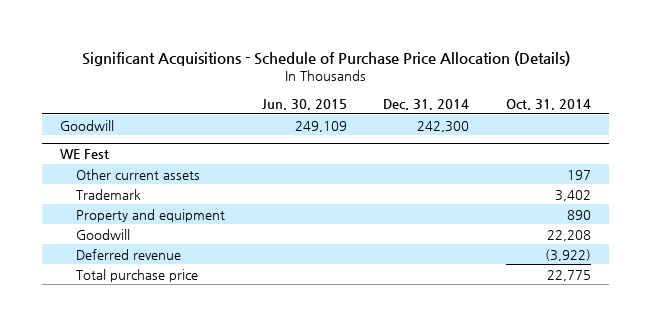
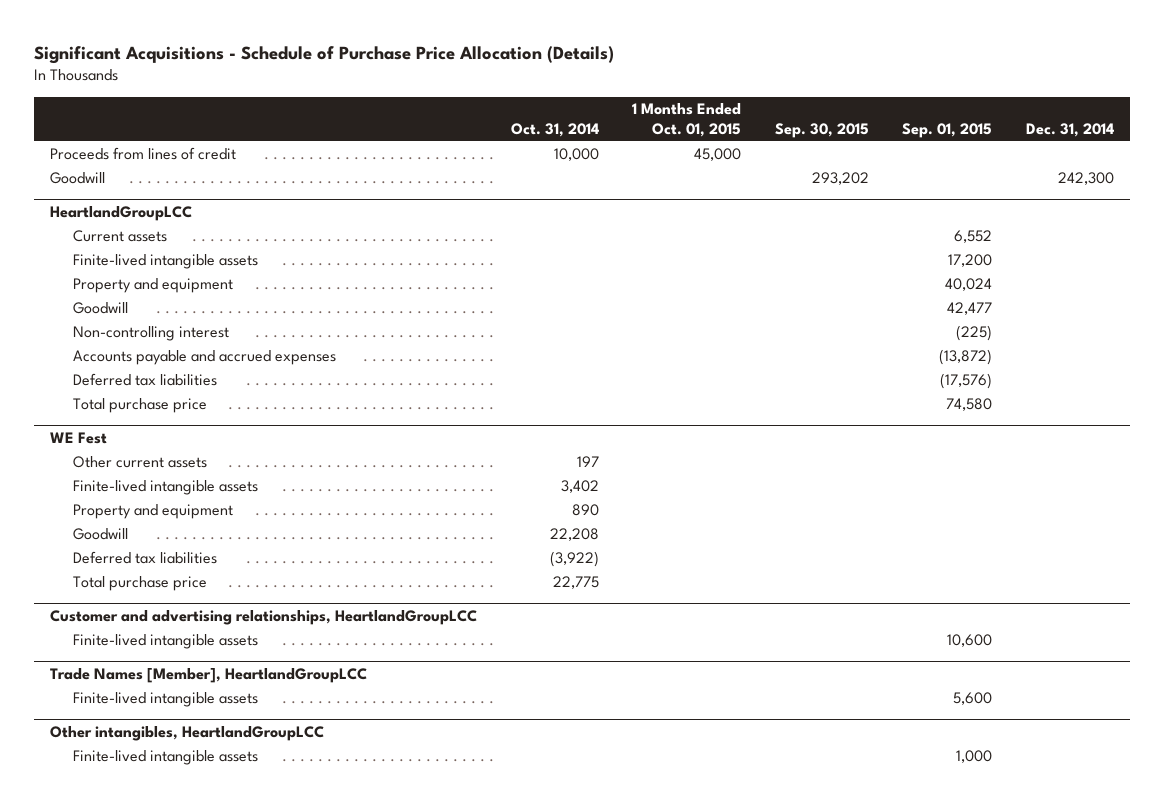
- | Jun. 30, 2015 | Dec. 31, 2014 | Oct. 31, 2014
+ | Oct. 31, 2014 | 1 Months Ended Oct. 01, 2015 | Sep. 30, 2015 | Sep. 01, 2015 | Dec. 31, 2014
+ Proceeds from lines of credit | 10,000 | 45,000 | | |
+ HeartlandGroupLCC
+ Current assets | | | | 6,552 |
+ Finite-lived intangible assets | | | | 17,200 |
+ Property and equipment | | | | 40,024 |
+ Goodwill | | | | 42,477 |
+ Non-controlling interest | | | | (225) |
+ Accounts payable and accrued expenses | | | | (13,872) |
+ Deferred tax liabilities | | | | (17,576) |
+ Total purchase price | | | | 74,580 |
@ WE Fest
- Trademark | | | 3,402
+ Finite-lived intangible assets | 3,402 | | | |
- Deferred revenue | | | (3,922)
+ Deferred tax liabilities | (3,922) | | | |
+ Customer and advertising relationships, HeartlandGroupLCC
+ Finite-lived intangible assets | | | | 10,600 |
+ Trade Names [Member], HeartlandGroupLCC
+ Finite-lived intangible assets | | | | 5,600 |
+ Other intangibles, HeartlandGroupLCC
+ Finite-lived intangible assets | | | | 1,000 |

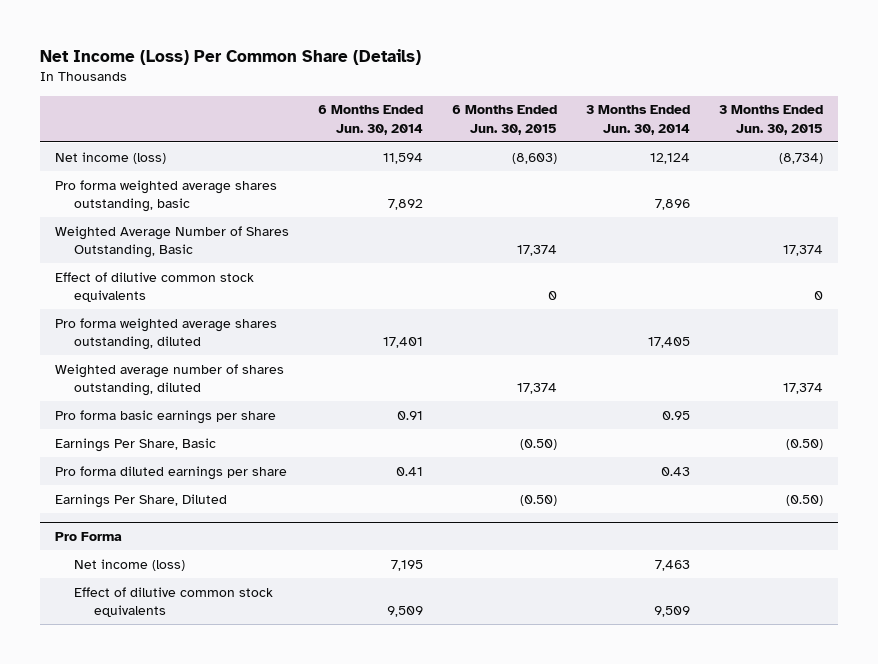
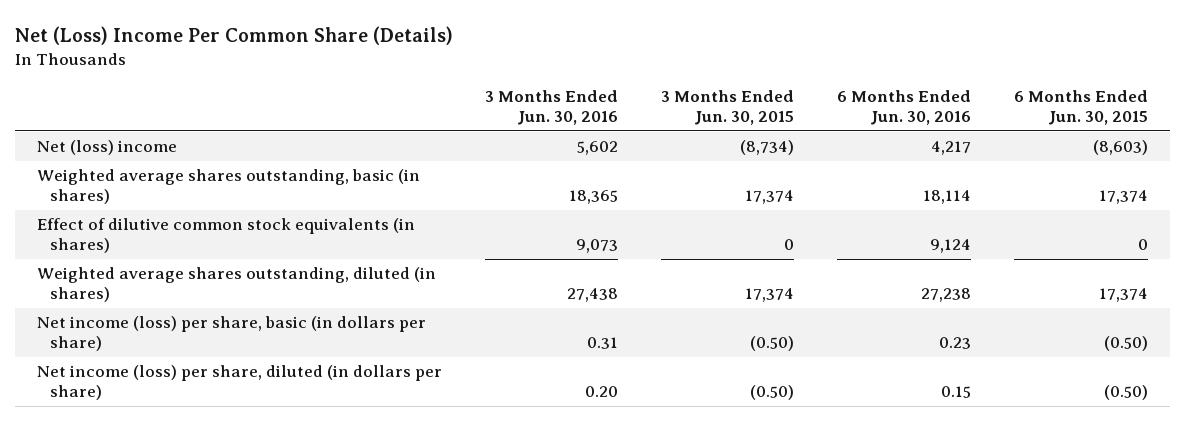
- Net Income (Loss) Per Common Share (Details)
+ Net (Loss) Income Per Common Share (Details)
- | 6 Months Ended Jun. 30, 2014 | 6 Months Ended Jun. 30, 2015 | 3 Months Ended Jun. 30, 2014 | 3 Months Ended Jun. 30, 2015
+ | 3 Months Ended Jun. 30, 2016 | 3 Months Ended Jun. 30, 2015 | 6 Months Ended Jun. 30, 2016 | 6 Months Ended Jun. 30, 2015
- Net income (loss) | 11,594 | (8,603) | 12,124 | (8,734)
- Pro forma weighted average shares outstanding, basic | 7,892 | | 7,896 |
- Weighted Average Number of Shares Outstanding, Basic | | 17,374 | | 17,374
- Effect of dilutive common stock equivalents | | 0 | | 0
- Pro forma weighted average shares outstanding, diluted | 17,401 | | 17,405 |
- Weighted average number of shares outstanding, diluted | | 17,374 | | 17,374
- Pro forma basic earnings per share | 0.91 | | 0.95 |
- Earnings Per Share, Basic | | (0.50) | | (0.50)
- Pro forma diluted earnings per share | 0.41 | | 0.43 |
- Earnings Per Share, Diluted | | (0.50) | | (0.50)
- Pro Forma
- Net income (loss) | 7,195 | | 7,463 |
- Effect of dilutive common stock equivalents | 9,509 | | 9,509 |
+ Net (loss) income | 5,602 | (8,734) | 4,217 | (8,603)
+ Weighted average shares outstanding, basic (in shares) | 18,365 | 17,374 | 18,114 | 17,374
+ Effect of dilutive common stock equivalents (in shares) | 9,073 | 0 | 9,124 | 0
+ Weighted average shares outstanding, diluted (in shares) | 27,438 | 17,374 | 27,238 | 17,374
+ Net income (loss) per share, basic (in dollars per share) | 0.31 | (0.50) | 0.23 | (0.50)
+ Net income (loss) per share, diluted (in dollars per share) | 0.20 | (0.50) | 0.15 | (0.50)

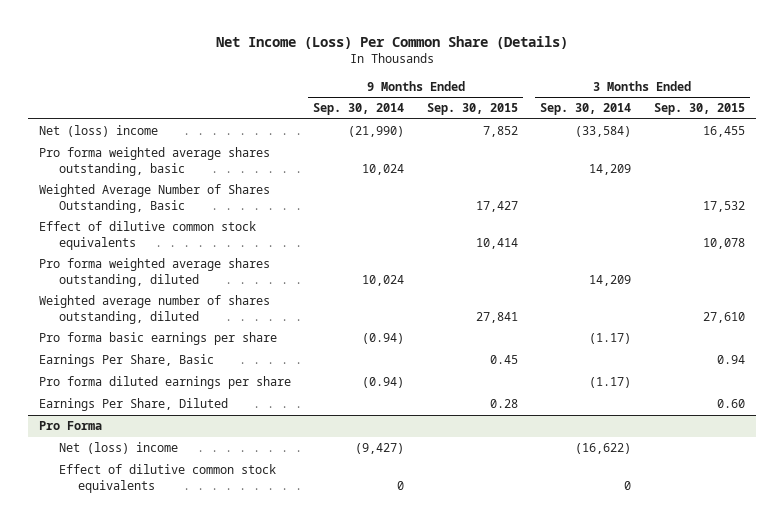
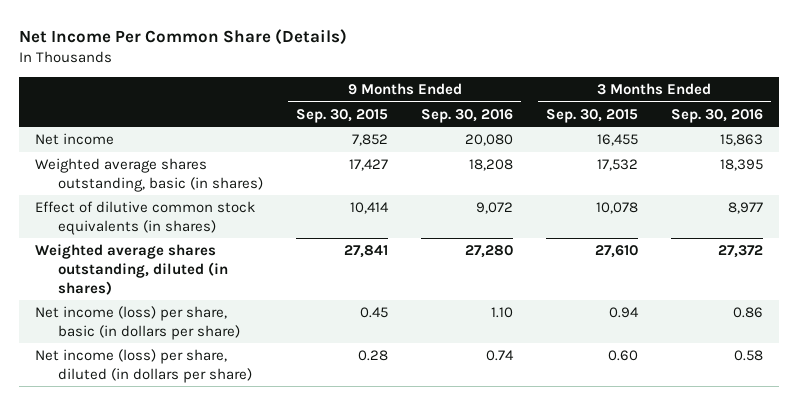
- Net Income (Loss) Per Common Share (Details)
+ Net Income Per Common Share (Details)
- | 9 Months Ended Sep. 30, 2014 | 9 Months Ended Sep. 30, 2015 | 3 Months Ended Sep. 30, 2014 | 3 Months Ended Sep. 30, 2015
+ | 9 Months Ended Sep. 30, 2015 | 9 Months Ended Sep. 30, 2016 | 3 Months Ended Sep. 30, 2015 | 3 Months Ended Sep. 30, 2016
- Net (loss) income | (21,990) | 7,852 | (33,584) | 16,455
- Pro forma weighted average shares outstanding, basic | 10,024 | | 14,209 |
- Weighted Average Number of Shares Outstanding, Basic | | 17,427 | | 17,532
- Effect of dilutive common stock equivalents | | 10,414 | | 10,078
- Pro forma weighted average shares outstanding, diluted | 10,024 | | 14,209 |
- Weighted average number of shares outstanding, diluted | | 27,841 | | 27,610
- Pro forma basic earnings per share | (0.94) | | (1.17) |
- Earnings Per Share, Basic | | 0.45 | | 0.94
- Pro forma diluted earnings per share | (0.94) | | (1.17) |
- Earnings Per Share, Diluted | | 0.28 | | 0.60
- Pro Forma
- Net (loss) income | (9,427) | | (16,622) |
- Effect of dilutive common stock equivalents | 0 | | 0 |
+ Net income | 7,852 | 20,080 | 16,455 | 15,863
+ Weighted average shares outstanding, basic (in shares) | 17,427 | 18,208 | 17,532 | 18,395
+ Effect of dilutive common stock equivalents (in shares) | 10,414 | 9,072 | 10,078 | 8,977
+ Weighted average shares outstanding, diluted (in shares) | 27,841 | 27,280 | 27,610 | 27,372
+ Net income (loss) per share, basic (in dollars per share) | 0.45 | 1.10 | 0.94 | 0.86
+ Net income (loss) per share, diluted (in dollars per share) | 0.28 | 0.74 | 0.60 | 0.58

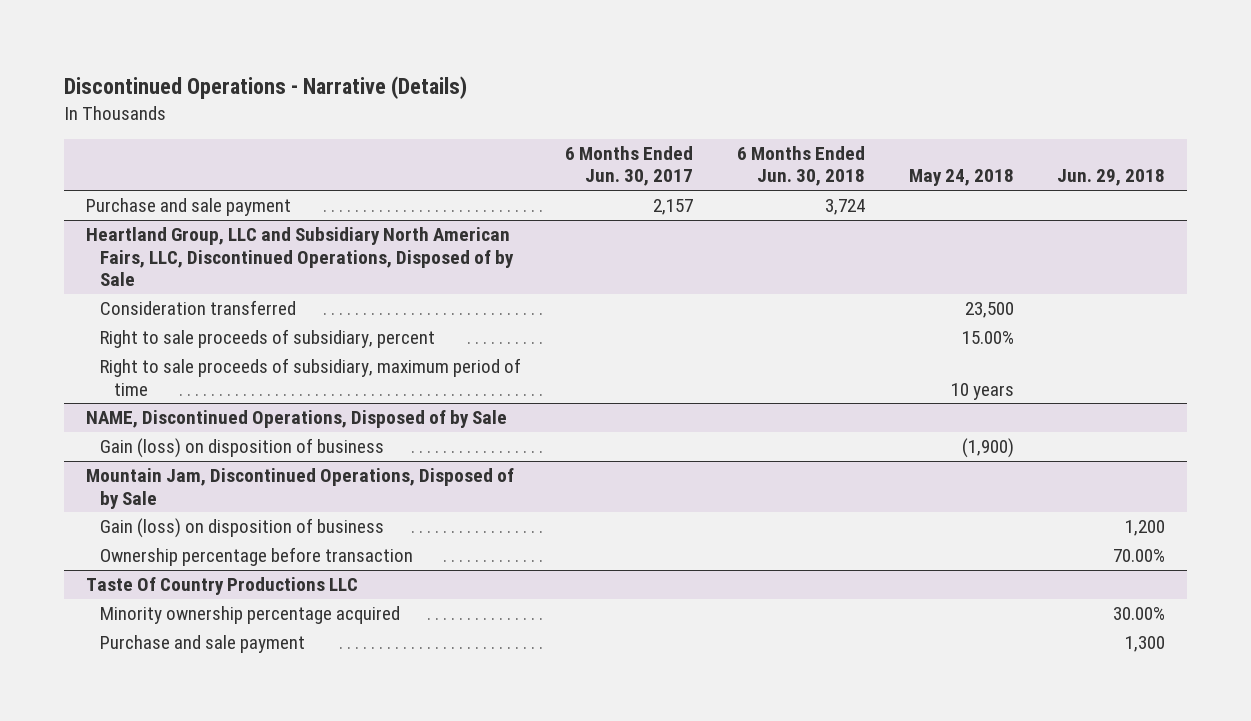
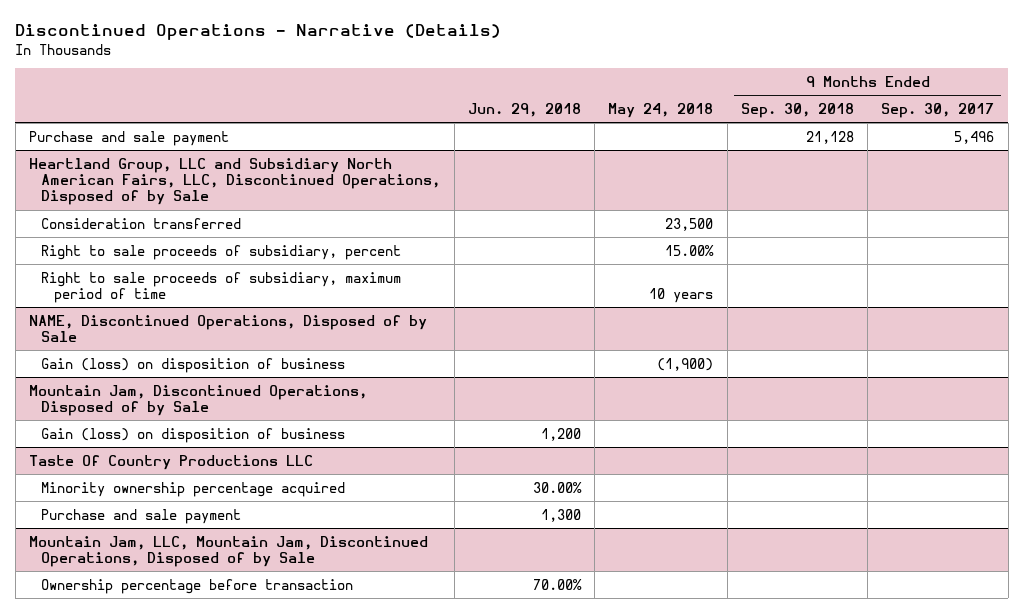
- | 6 Months Ended Jun. 30, 2017 | 6 Months Ended Jun. 30, 2018 | May 24, 2018 | Jun. 29, 2018
+ | Jun. 29, 2018 | May 24, 2018 | 9 Months Ended Sep. 30, 2018 | 9 Months Ended Sep. 30, 2017
@ Mountain Jam, Discontinued Operations, Disposed of by Sale
- Ownership percentage before transaction | | | | 70.00%
+ Mountain Jam, LLC, Mountain Jam, Discontinued Operations, Disposed of by Sale
+ Ownership percentage before transaction | 70.00% | | |

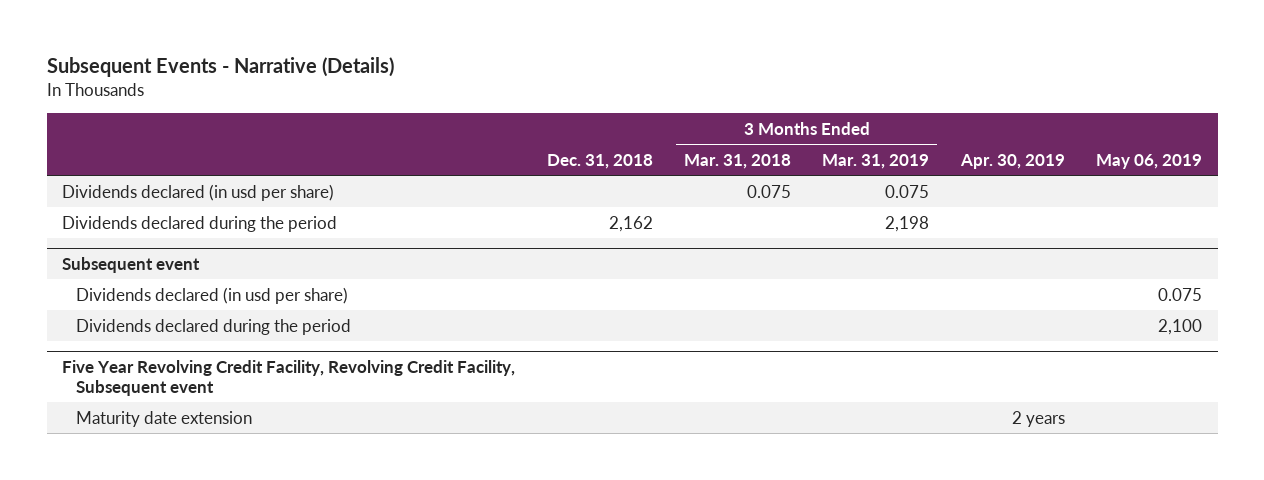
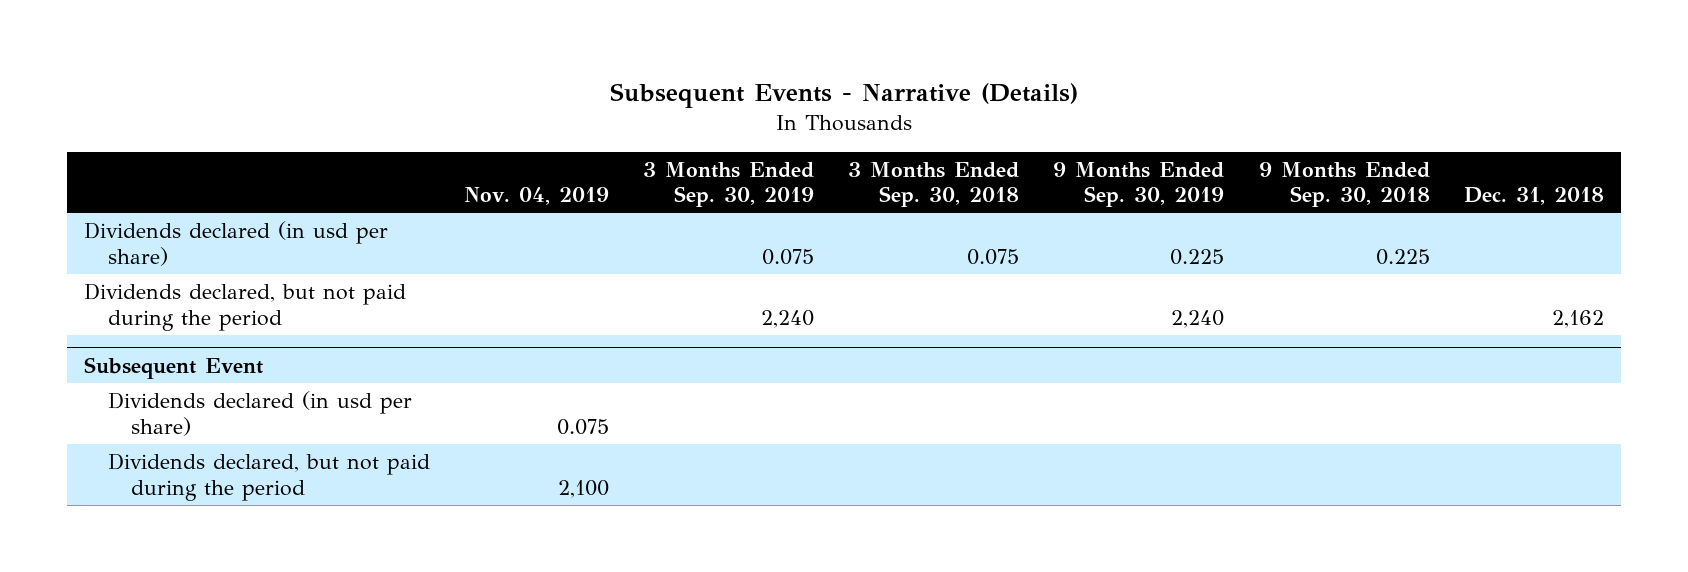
- | Dec. 31, 2018 | 3 Months Ended Mar. 31, 2018 | 3 Months Ended Mar. 31, 2019 | Apr. 30, 2019 | May 06, 2019
+ | Nov. 04, 2019 | 3 Months Ended Sep. 30, 2019 | 3 Months Ended Sep. 30, 2018 | 9 Months Ended Sep. 30, 2019 | 9 Months Ended Sep. 30, 2018 | Dec. 31, 2018
- Dividends declared during the period | 2,162 | | 2,198 | |
- Subsequent event
+ Dividends declared, but not paid during the period | | 2,240 | | 2,240 | | 2,162
+ Subsequent Event
- Dividends declared during the period | | | | | 2,100
- Five Year Revolving Credit Facility, Revolving Credit Facility, Subsequent event
- Maturity date extension | | | | 2 years |
+ Dividends declared, but not paid during the period | 2,100 | | | | |

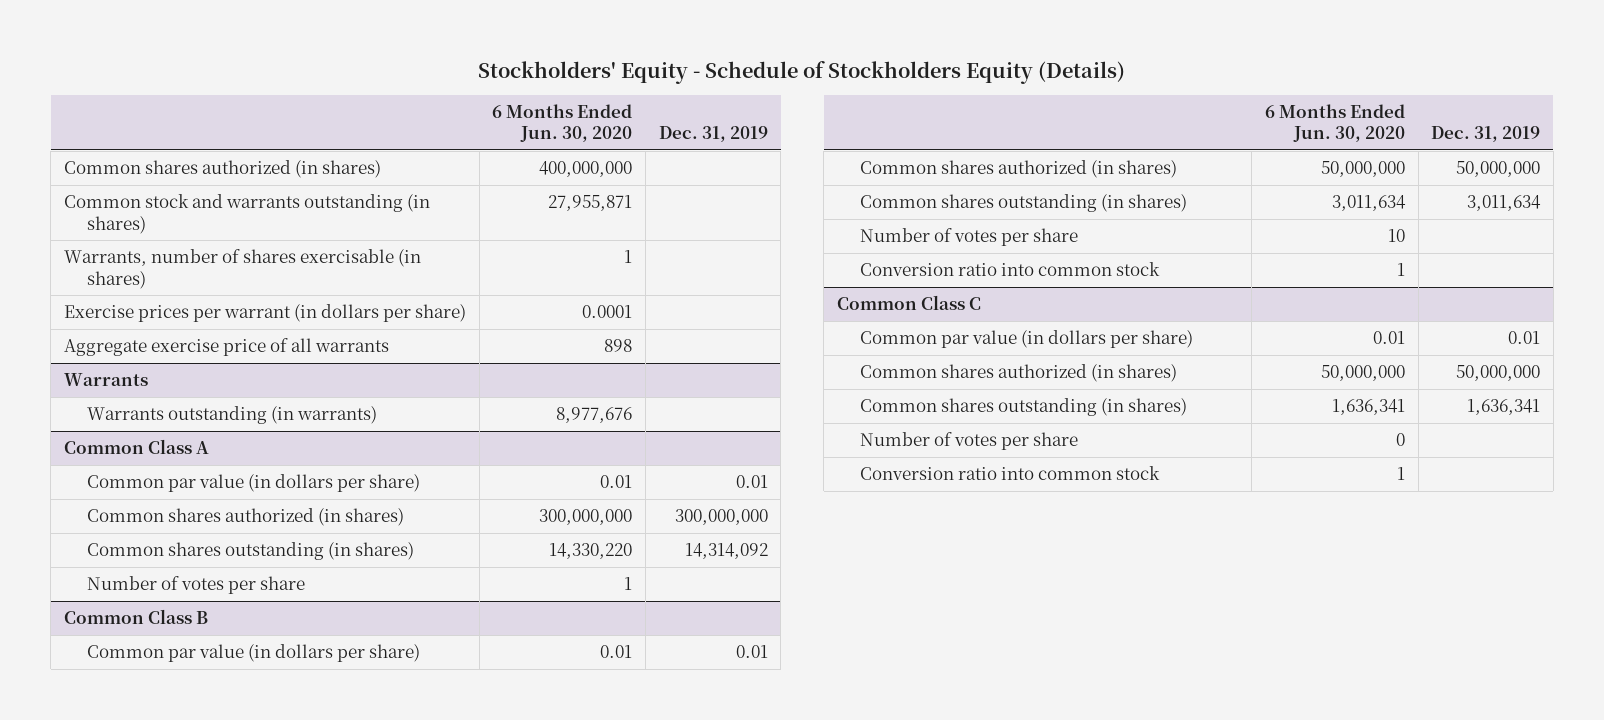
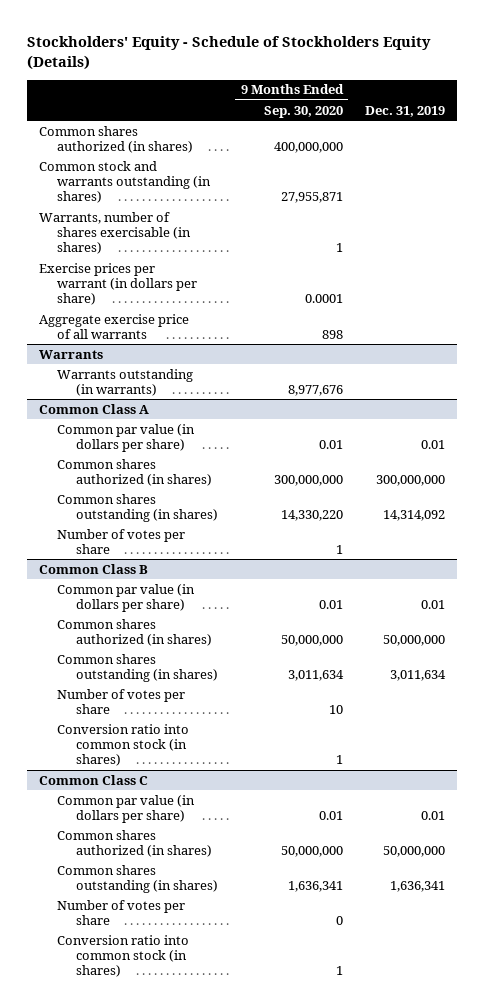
- | 6 Months Ended Jun. 30, 2020 | Dec. 31, 2019
+ | 9 Months Ended Sep. 30, 2020 | Dec. 31, 2019
@ Common Class B
- Conversion ratio into common stock | 1 |
+ Conversion ratio into common stock (in shares) | 1 |
@ Common Class C
- Conversion ratio into common stock | 1 |
+ Conversion ratio into common stock (in shares) | 1 |

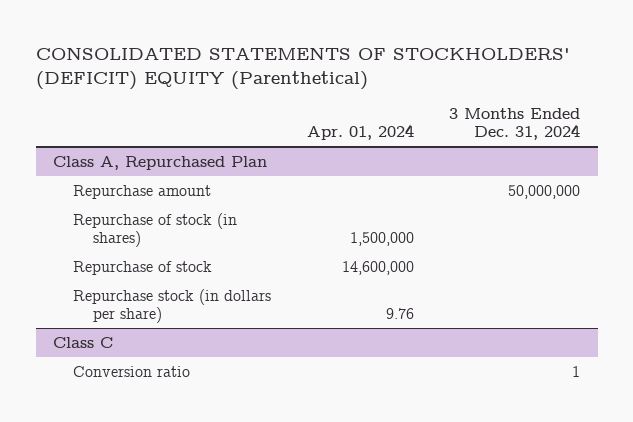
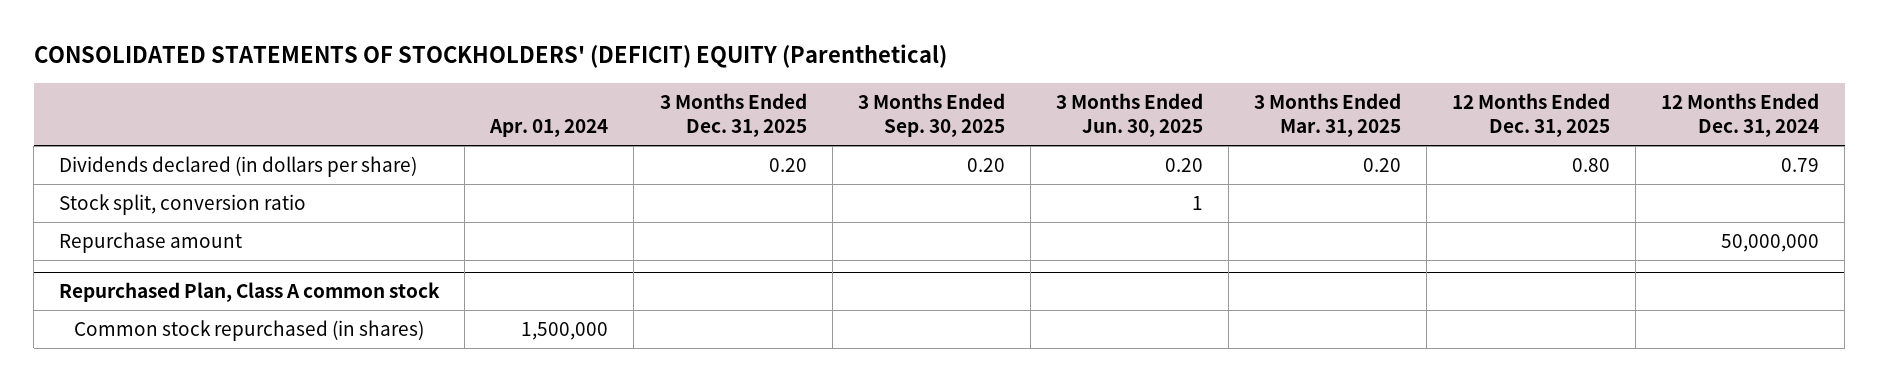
- | Apr. 01, 2024 | 3 Months Ended Dec. 31, 2024
+ | Apr. 01, 2024 | 3 Months Ended Dec. 31, 2025 | 3 Months Ended Sep. 30, 2025 | 3 Months Ended Jun. 30, 2025 | 3 Months Ended Mar. 31, 2025 | 12 Months Ended Dec. 31, 2025 | 12 Months Ended Dec. 31, 2024
- Class A, Repurchased Plan
- Repurchase amount | | 50,000,000
- Repurchase of stock (in shares) | 1,500,000 |
- Repurchase of stock | 14,600,000 |
- Repurchase stock (in dollars per share) | 9.76 |
- Class C
- Conversion ratio | | 1
+ Dividends declared (in dollars per share) | | 0.20 | 0.20 | 0.20 | 0.20 | 0.80 | 0.79
+ Stock split, conversion ratio | | | | 1 | | |
+ Repurchase amount | | | | | | | 50,000,000
+ Repurchased Plan, Class A common stock
+ Common stock repurchased (in shares) | 1,500,000 | | | | | |

